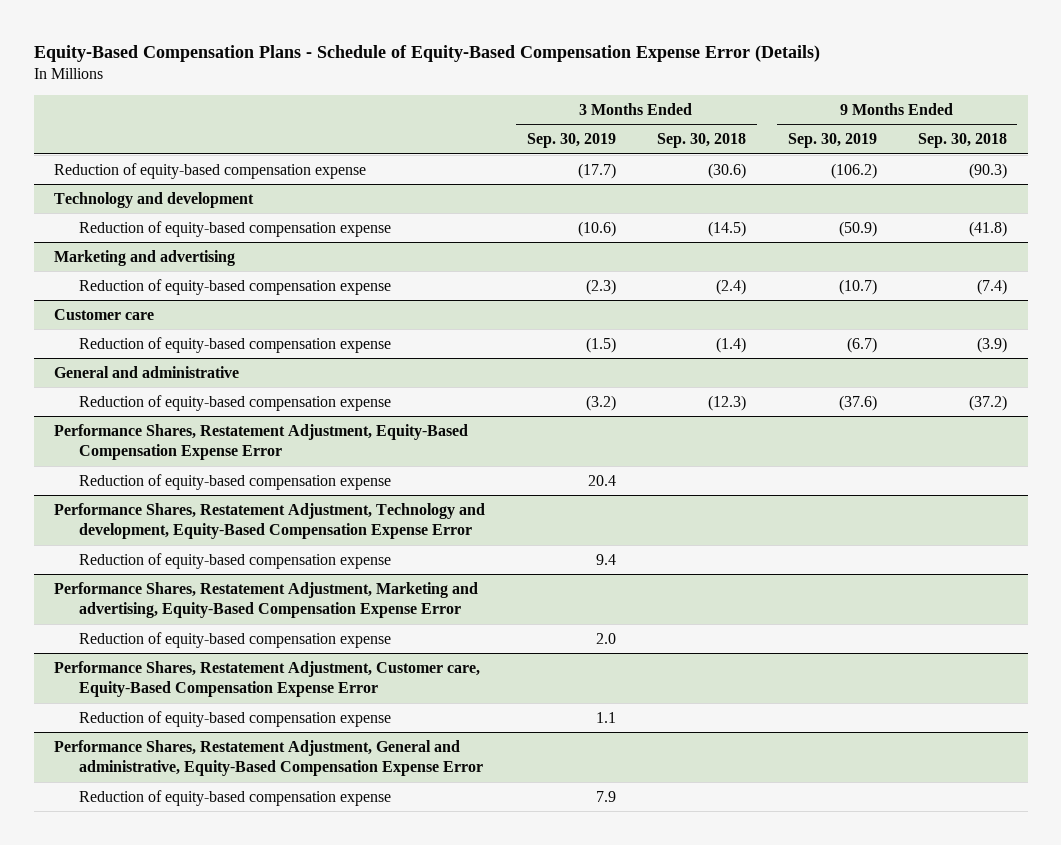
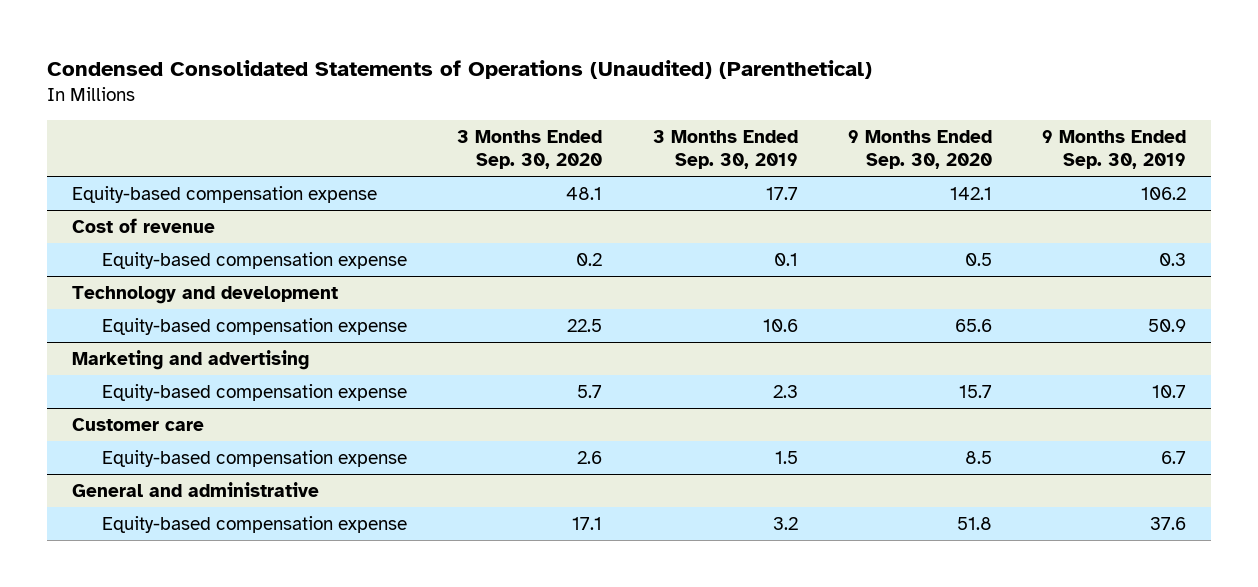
- Equity-Based Compensation Plans - Schedule of Equity-Based Compensation Expense Error (Details)
+ Condensed Consolidated Statements of Operations (Unaudited) (Parenthetical)
- | 3 Months Ended Sep. 30, 2019 | 3 Months Ended Sep. 30, 2018 | 9 Months Ended Sep. 30, 2019 | 9 Months Ended Sep. 30, 2018
+ | 3 Months Ended Sep. 30, 2020 | 3 Months Ended Sep. 30, 2019 | 9 Months Ended Sep. 30, 2020 | 9 Months Ended Sep. 30, 2019
- Reduction of equity-based compensation expense | (17.7) | (30.6) | (106.2) | (90.3)
+ Equity-based compensation expense | 48.1 | 17.7 | 142.1 | 106.2
+ Cost of revenue
+ Equity-based compensation expense | 0.2 | 0.1 | 0.5 | 0.3
@ Technology and development
- Reduction of equity-based compensation expense | (10.6) | (14.5) | (50.9) | (41.8)
+ Equity-based compensation expense | 22.5 | 10.6 | 65.6 | 50.9
@ Marketing and advertising
- Reduction of equity-based compensation expense | (2.3) | (2.4) | (10.7) | (7.4)
+ Equity-based compensation expense | 5.7 | 2.3 | 15.7 | 10.7
@ Customer care
- Reduction of equity-based compensation expense | (1.5) | (1.4) | (6.7) | (3.9)
+ Equity-based compensation expense | 2.6 | 1.5 | 8.5 | 6.7
@ General and administrative
- Reduction of equity-based compensation expense | (3.2) | (12.3) | (37.6) | (37.2)
- Performance Shares, Restatement Adjustment, Equity-Based Compensation Expense Error
- Reduction of equity-based compensation expense | 20.4 | | |
- Performance Shares, Restatement Adjustment, Technology and development, Equity-Based Compensation Expense Error
- Reduction of equity-based compensation expense | 9.4 | | |
- Performance Shares, Restatement Adjustment, Marketing and advertising, Equity-Based Compensation Expense Error
- Reduction of equity-based compensation expense | 2.0 | | |
- Performance Shares, Restatement Adjustment, Customer care, Equity-Based Compensation Expense Error
- Reduction of equity-based compensation expense | 1.1 | | |
- Performance Shares, Restatement Adjustment, General and administrative, Equity-Based Compensation Expense Error
- Reduction of equity-based compensation expense | 7.9 | | |
@ General and administrative
+ Equity-based compensation expense | 17.1 | 3.2 | 51.8 | 37.6

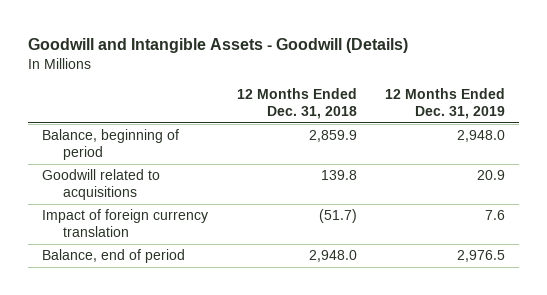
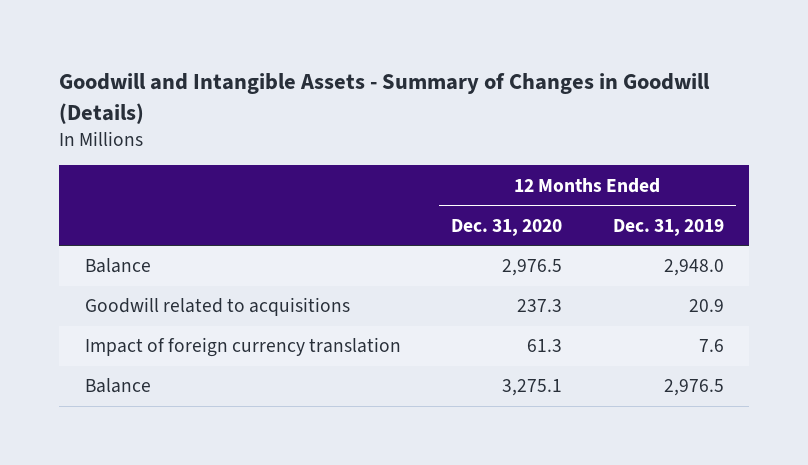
- Goodwill and Intangible Assets - Goodwill (Details)
+ Goodwill and Intangible Assets - Summary of Changes in Goodwill (Details)
- | 12 Months Ended Dec. 31, 2018 | 12 Months Ended Dec. 31, 2019
+ | 12 Months Ended Dec. 31, 2020 | 12 Months Ended Dec. 31, 2019
- Balance, beginning of period | 2,859.9 | 2,948.0
+ Balance | 2,976.5 | 2,948.0
- Balance, end of period | 2,948.0 | 2,976.5
+ Balance | 3,275.1 | 2,976.5

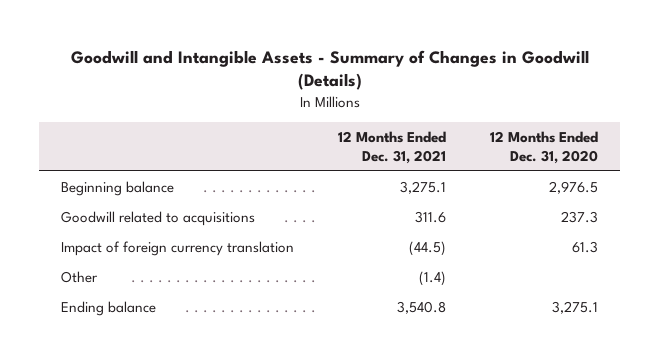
- | 12 Months Ended Dec. 31, 2020 | 12 Months Ended Dec. 31, 2019
+ | 12 Months Ended Dec. 31, 2021 | 12 Months Ended Dec. 31, 2020
- Balance | 2,976.5 | 2,948.0
+ Beginning balance | 3,275.1 | 2,976.5
- Balance | 3,275.1 | 2,976.5
+ Other | (1.4) |
+ Ending balance | 3,540.8 | 3,275.1

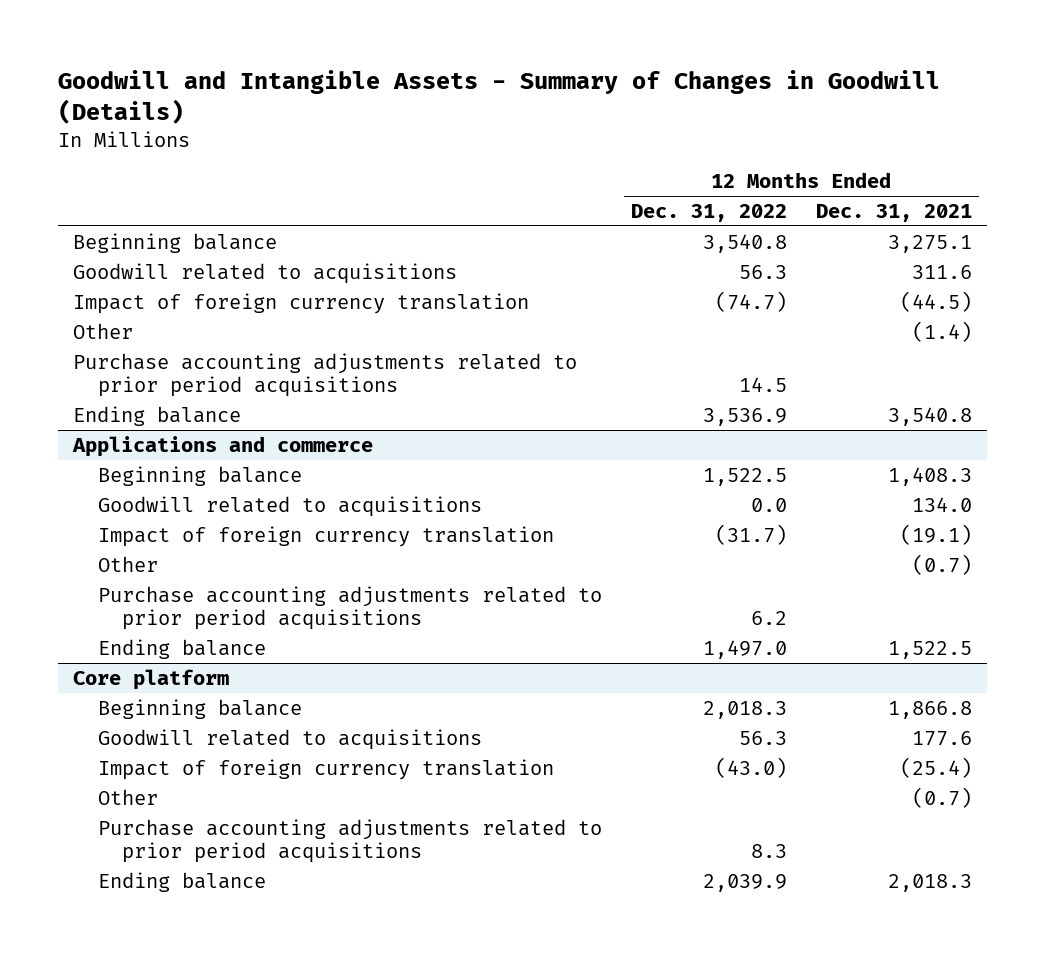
- | 12 Months Ended Dec. 31, 2021 | 12 Months Ended Dec. 31, 2020
+ | 12 Months Ended Dec. 31, 2022 | 12 Months Ended Dec. 31, 2021
+ Purchase accounting adjustments related to prior period acquisitions | 14.5 |
+ Applications and commerce
+ Beginning balance | 1,522.5 | 1,408.3
+ Goodwill related to acquisitions | 0.0 | 134.0
+ Impact of foreign currency translation | (31.7) | (19.1)
+ Other | | (0.7)
+ Purchase accounting adjustments related to prior period acquisitions | 6.2 |
+ Ending balance | 1,497.0 | 1,522.5
+ Core platform
+ Beginning balance | 2,018.3 | 1,866.8
+ Goodwill related to acquisitions | 56.3 | 177.6
+ Impact of foreign currency translation | (43.0) | (25.4)
+ Other | | (0.7)
+ Purchase accounting adjustments related to prior period acquisitions | 8.3 |
+ Ending balance | 2,039.9 | 2,018.3

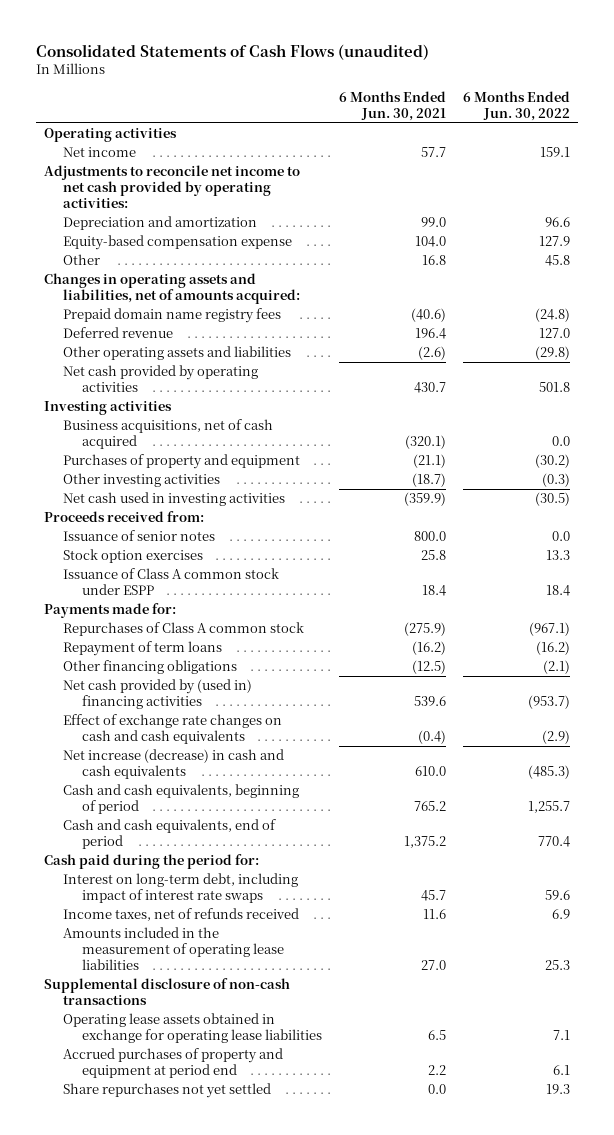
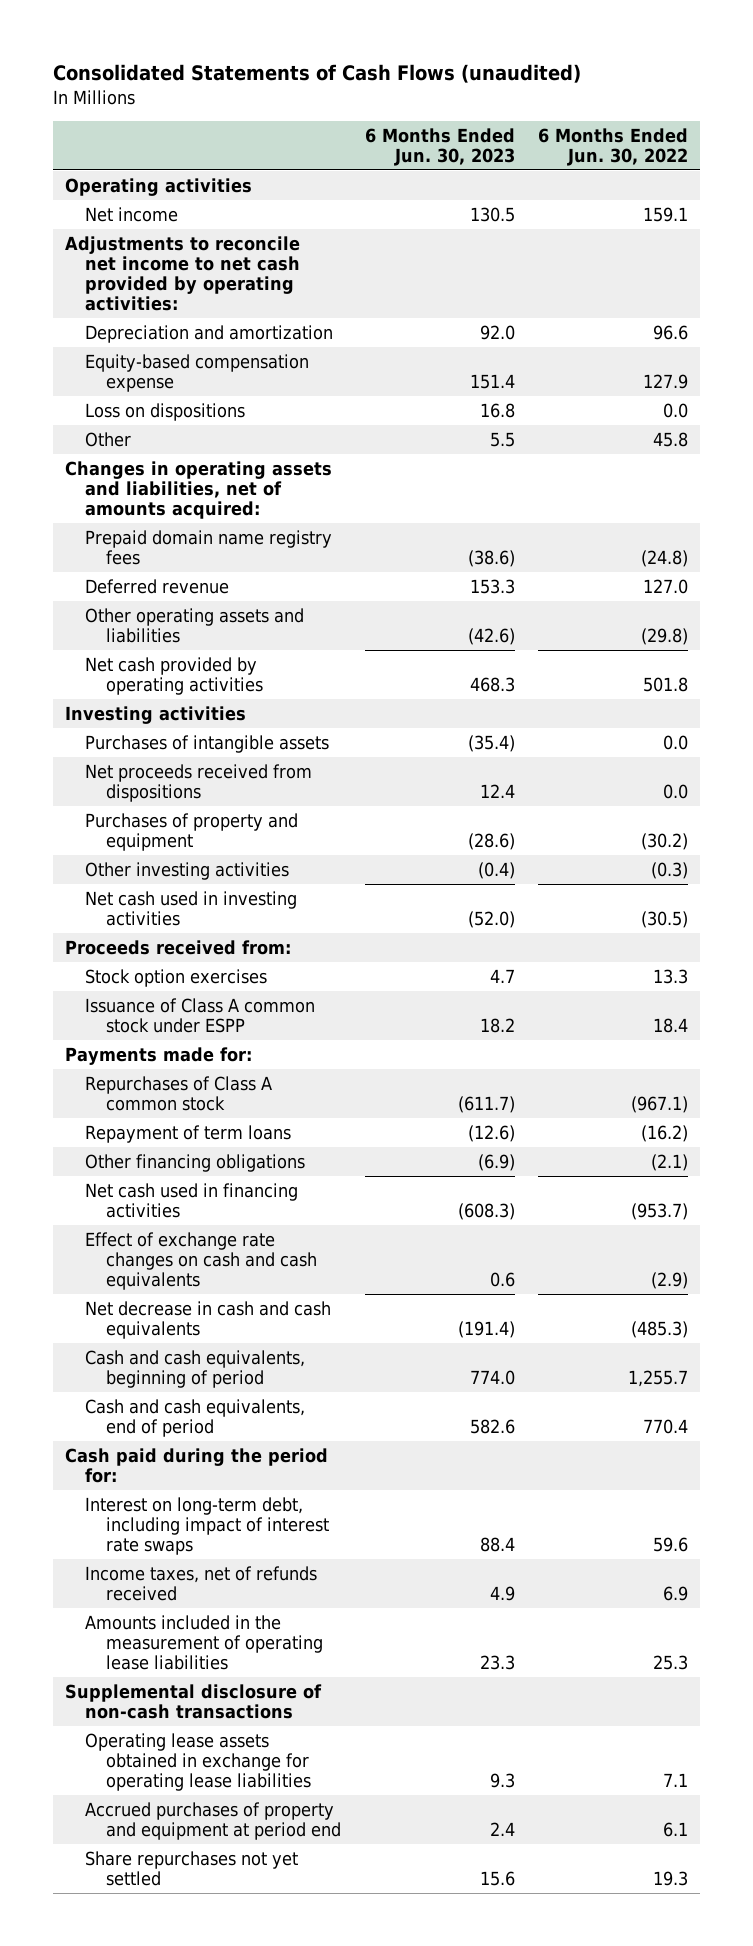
- | 6 Months Ended Jun. 30, 2021 | 6 Months Ended Jun. 30, 2022
+ | 6 Months Ended Jun. 30, 2023 | 6 Months Ended Jun. 30, 2022
+ Loss on dispositions | 16.8 | 0.0
- Business acquisitions, net of cash acquired | (320.1) | 0.0
+ Purchases of intangible assets | (35.4) | 0.0
+ Net proceeds received from dispositions | 12.4 | 0.0
- Issuance of senior notes | 800.0 | 0.0
- Net cash provided by (used in) financing activities | 539.6 | (953.7)
+ Net cash used in financing activities | (608.3) | (953.7)
- Net increase (decrease) in cash and cash equivalents | 610.0 | (485.3)
+ Net decrease in cash and cash equivalents | (191.4) | (485.3)

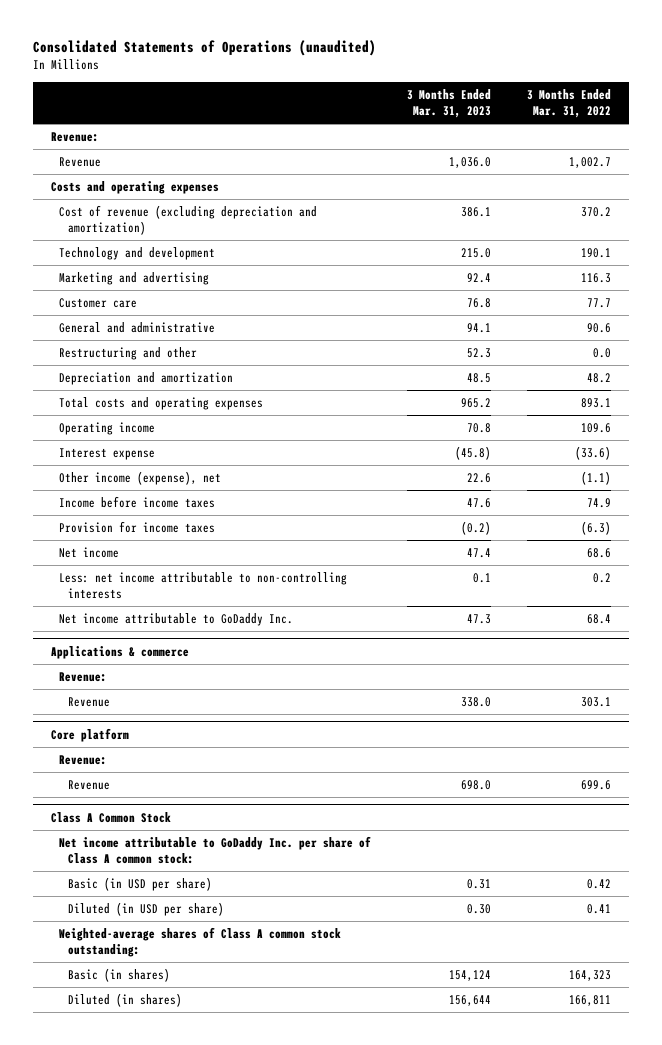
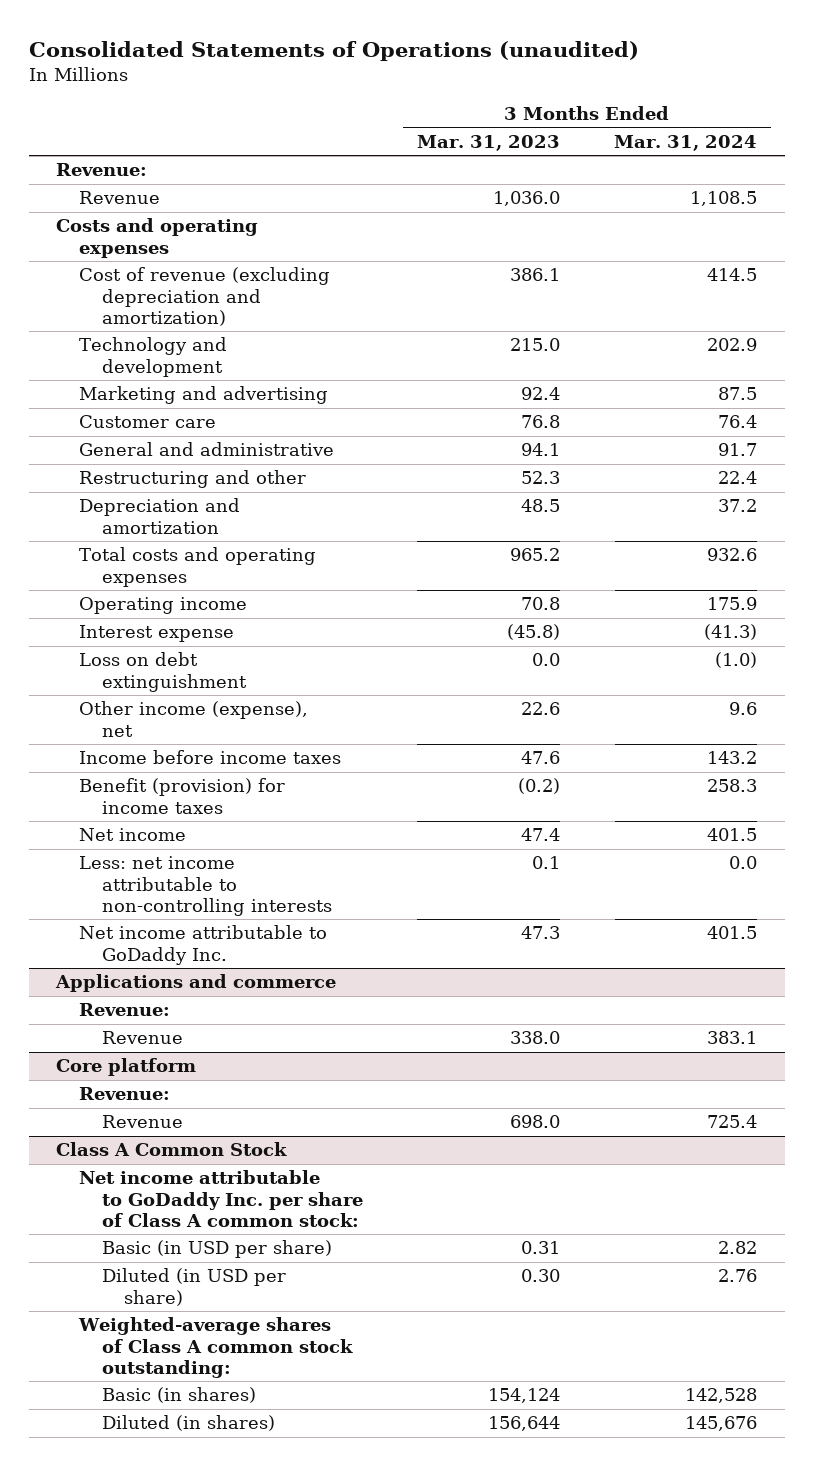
- | 3 Months Ended Mar. 31, 2023 | 3 Months Ended Mar. 31, 2022
+ | 3 Months Ended Mar. 31, 2023 | 3 Months Ended Mar. 31, 2024
+ Loss on debt extinguishment | 0.0 | (1.0)
- Provision for income taxes | (0.2) | (6.3)
+ Benefit (provision) for income taxes | (0.2) | 258.3
- Applications & commerce
+ Applications and commerce

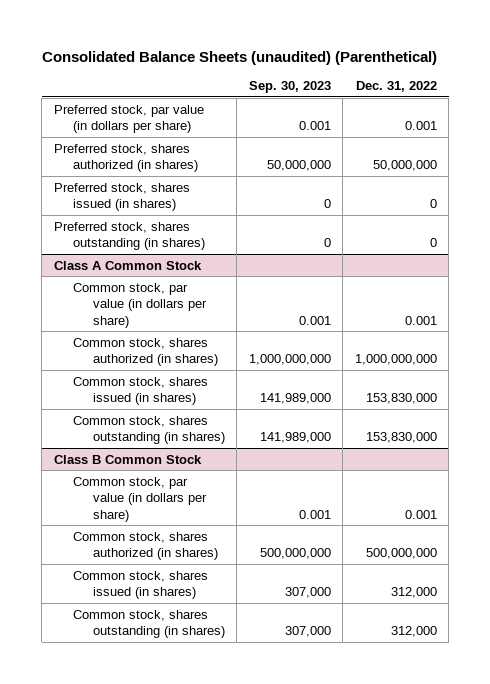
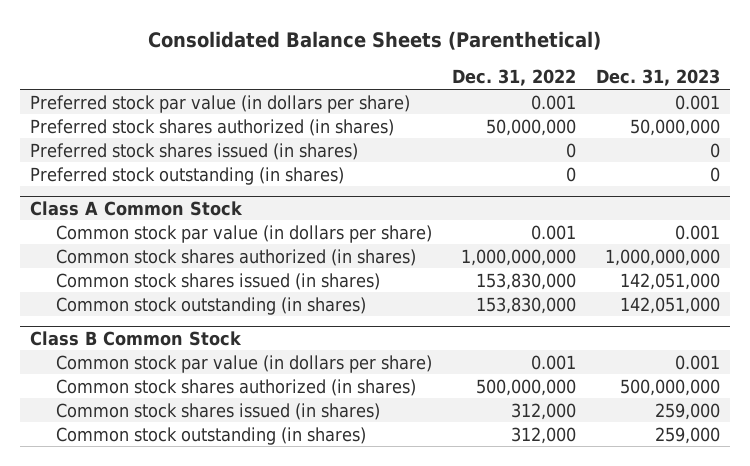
- Consolidated Balance Sheets (unaudited) (Parenthetical)
+ Consolidated Balance Sheets (Parenthetical)
- | Sep. 30, 2023 | Dec. 31, 2022
+ | Dec. 31, 2022 | Dec. 31, 2023
- Preferred stock, par value (in dollars per share) | 0.001 | 0.001
- Preferred stock, shares authorized (in shares) | 50,000,000 | 50,000,000
- Preferred stock, shares issued (in shares) | 0 | 0
- Preferred stock, shares outstanding (in shares) | 0 | 0
+ Preferred stock par value (in dollars per share) | 0.001 | 0.001
+ Preferred stock shares authorized (in shares) | 50,000,000 | 50,000,000
+ Preferred stock shares issued (in shares) | 0 | 0
+ Preferred stock outstanding (in shares) | 0 | 0
@ Class A Common Stock
- Common stock, par value (in dollars per share) | 0.001 | 0.001
- Common stock, shares authorized (in shares) | 1,000,000,000 | 1,000,000,000
- Common stock, shares issued (in shares) | 141,989,000 | 153,830,000
- Common stock, shares outstanding (in shares) | 141,989,000 | 153,830,000
+ Common stock par value (in dollars per share) | 0.001 | 0.001
+ Common stock shares authorized (in shares) | 1,000,000,000 | 1,000,000,000
+ Common stock shares issued (in shares) | 153,830,000 | 142,051,000
+ Common stock outstanding (in shares) | 153,830,000 | 142,051,000
@ Class B Common Stock
- Common stock, par value (in dollars per share) | 0.001 | 0.001
- Common stock, shares authorized (in shares) | 500,000,000 | 500,000,000
- Common stock, shares issued (in shares) | 307,000 | 312,000
- Common stock, shares outstanding (in shares) | 307,000 | 312,000
+ Common stock par value (in dollars per share) | 0.001 | 0.001
+ Common stock shares authorized (in shares) | 500,000,000 | 500,000,000
+ Common stock shares issued (in shares) | 312,000 | 259,000
+ Common stock outstanding (in shares) | 312,000 | 259,000

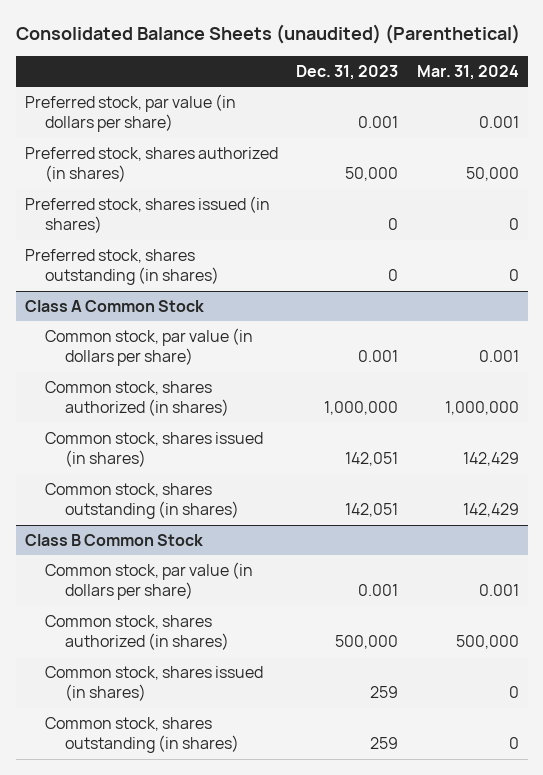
- Consolidated Balance Sheets (Parenthetical)
+ Consolidated Balance Sheets (unaudited) (Parenthetical)
- | Dec. 31, 2022 | Dec. 31, 2023
+ | Dec. 31, 2023 | Mar. 31, 2024
- Preferred stock par value (in dollars per share) | 0.001 | 0.001
- Preferred stock shares authorized (in shares) | 50,000,000 | 50,000,000
- Preferred stock shares issued (in shares) | 0 | 0
- Preferred stock outstanding (in shares) | 0 | 0
+ Preferred stock, par value (in dollars per share) | 0.001 | 0.001
+ Preferred stock, shares authorized (in shares) | 50,000 | 50,000
+ Preferred stock, shares issued (in shares) | 0 | 0
+ Preferred stock, shares outstanding (in shares) | 0 | 0
@ Class A Common Stock
- Common stock par value (in dollars per share) | 0.001 | 0.001
- Common stock shares authorized (in shares) | 1,000,000,000 | 1,000,000,000
- Common stock shares issued (in shares) | 153,830,000 | 142,051,000
- Common stock outstanding (in shares) | 153,830,000 | 142,051,000
+ Common stock, par value (in dollars per share) | 0.001 | 0.001
+ Common stock, shares authorized (in shares) | 1,000,000 | 1,000,000
+ Common stock, shares issued (in shares) | 142,051 | 142,429
+ Common stock, shares outstanding (in shares) | 142,051 | 142,429
@ Class B Common Stock
- Common stock par value (in dollars per share) | 0.001 | 0.001
- Common stock shares authorized (in shares) | 500,000,000 | 500,000,000
- Common stock shares issued (in shares) | 312,000 | 259,000
- Common stock outstanding (in shares) | 312,000 | 259,000
+ Common stock, par value (in dollars per share) | 0.001 | 0.001
+ Common stock, shares authorized (in shares) | 500,000 | 500,000
+ Common stock, shares issued (in shares) | 259 | 0
+ Common stock, shares outstanding (in shares) | 259 | 0

